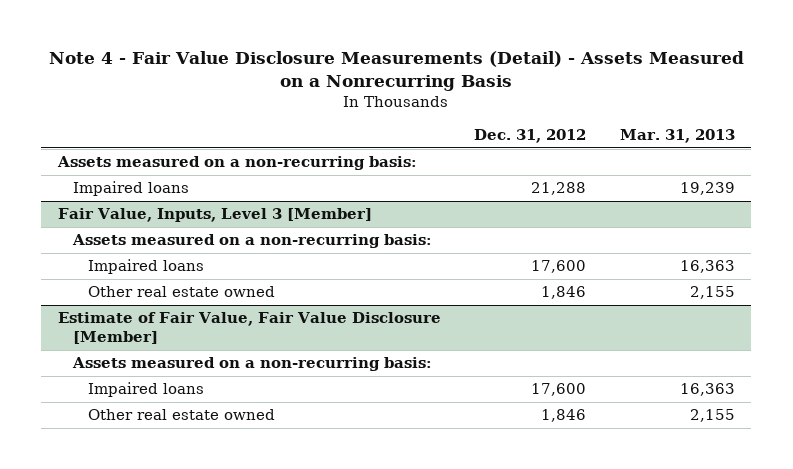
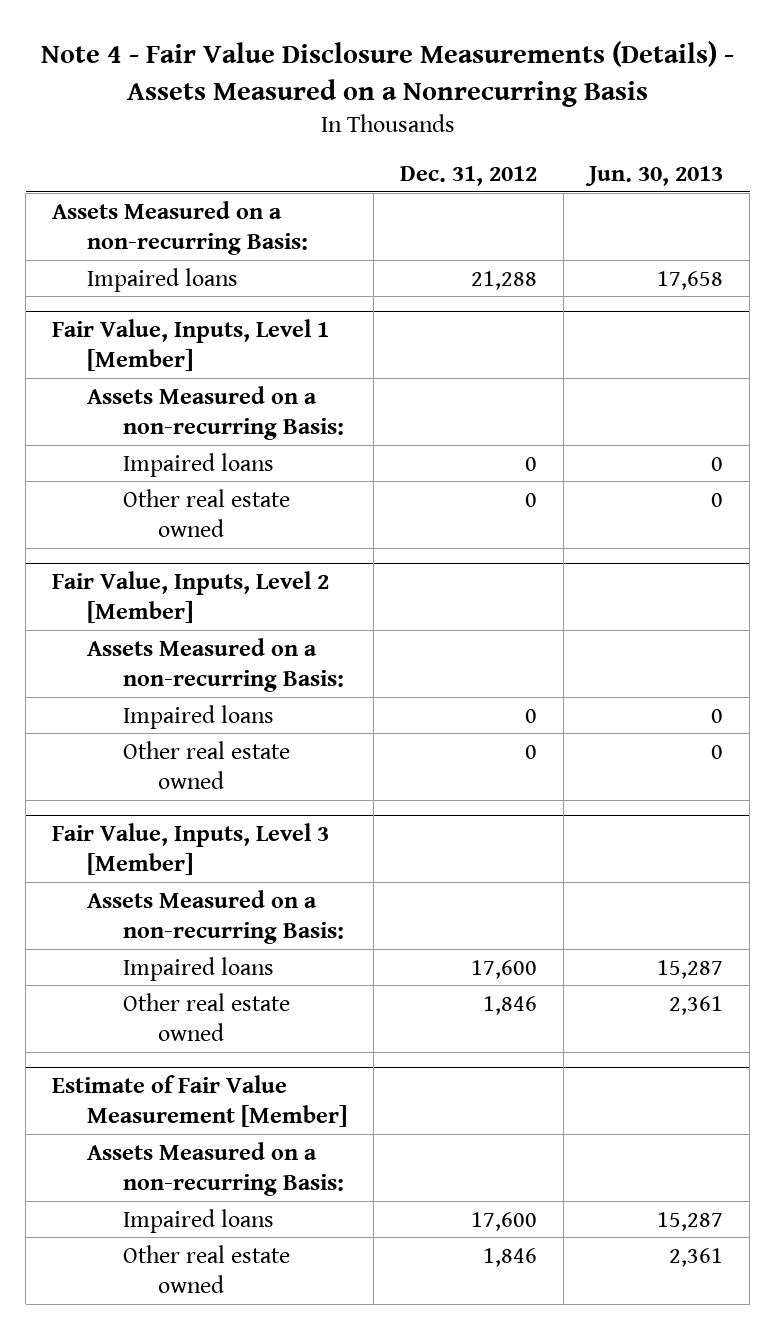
- Note 4 - Fair Value Disclosure Measurements (Detail) - Assets Measured on a Nonrecurring Basis
+ Note 4 - Fair Value Disclosure Measurements (Details) - Assets Measured on a Nonrecurring Basis
- | Dec. 31, 2012 | Mar. 31, 2013
+ | Dec. 31, 2012 | Jun. 30, 2013
- Assets measured on a non-recurring basis:
+ Assets Measured on a non-recurring Basis:
+ Fair Value, Inputs, Level 1 [Member]
+ Assets Measured on a non-recurring Basis:
+ Impaired loans | 0 | 0
+ Other real estate owned | 0 | 0
+ Fair Value, Inputs, Level 2 [Member]
+ Assets Measured on a non-recurring Basis:
+ Impaired loans | 0 | 0
+ Other real estate owned | 0 | 0
@ Fair Value, Inputs, Level 3 [Member]
- Assets measured on a non-recurring basis:
+ Assets Measured on a non-recurring Basis:
- Estimate of Fair Value, Fair Value Disclosure [Member]
- Assets measured on a non-recurring basis:
+ Estimate of Fair Value Measurement [Member]
+ Assets Measured on a non-recurring Basis:

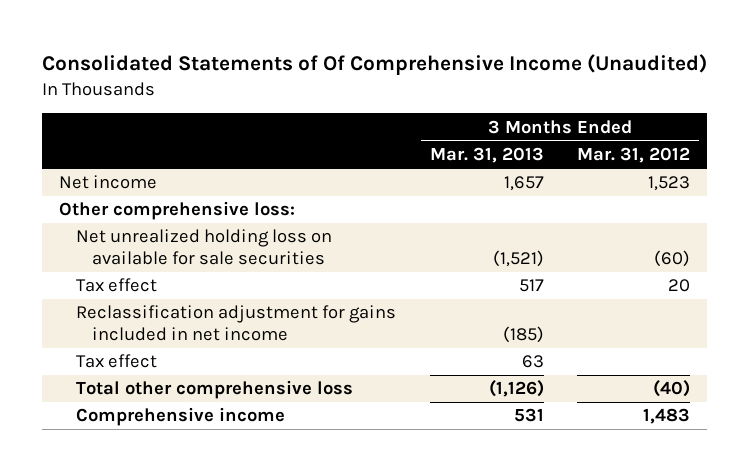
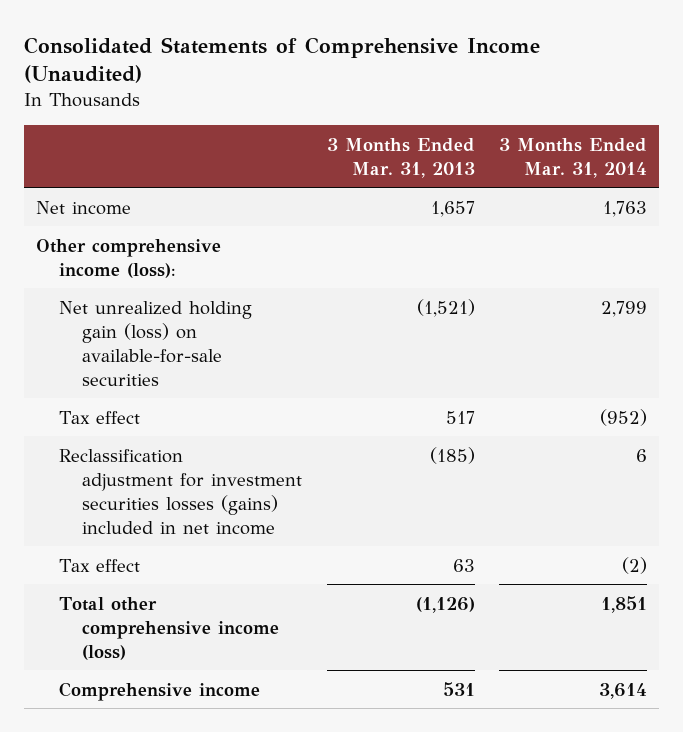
- Consolidated Statements of Of Comprehensive Income (Unaudited)
+ Consolidated Statements of Comprehensive Income (Unaudited)
- | 3 Months Ended Mar. 31, 2013 | 3 Months Ended Mar. 31, 2012
+ | 3 Months Ended Mar. 31, 2013 | 3 Months Ended Mar. 31, 2014
- Other comprehensive loss:
- Net unrealized holding loss on available for sale securities | (1,521) | (60)
+ Other comprehensive income (loss):
+ Net unrealized holding gain (loss) on available-for-sale securities | (1,521) | 2,799
- Reclassification adjustment for gains included in net income | (185) |
+ Reclassification adjustment for investment securities losses (gains) included in net income | (185) | 6
- Total other comprehensive loss | (1,126) | (40)
+ Total other comprehensive income (loss) | (1,126) | 1,851

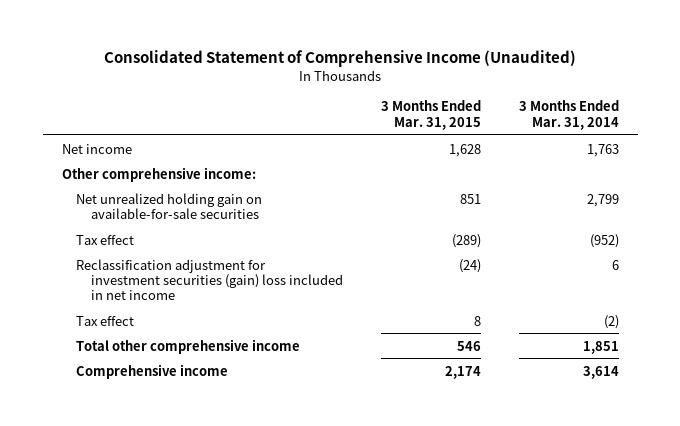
- Consolidated Statements of Comprehensive Income (Unaudited)
+ Consolidated Statement of Comprehensive Income (Unaudited)
- | 3 Months Ended Mar. 31, 2013 | 3 Months Ended Mar. 31, 2014
+ | 3 Months Ended Mar. 31, 2015 | 3 Months Ended Mar. 31, 2014
- Other comprehensive income (loss):
- Net unrealized holding gain (loss) on available-for-sale securities | (1,521) | 2,799
+ Other comprehensive income:
+ Net unrealized holding gain on available-for-sale securities | 851 | 2,799
- Reclassification adjustment for investment securities losses (gains) included in net income | (185) | 6
+ Reclassification adjustment for investment securities (gain) loss included in net income | (24) | 6
- Total other comprehensive income (loss) | (1,126) | 1,851
+ Total other comprehensive income | 546 | 1,851

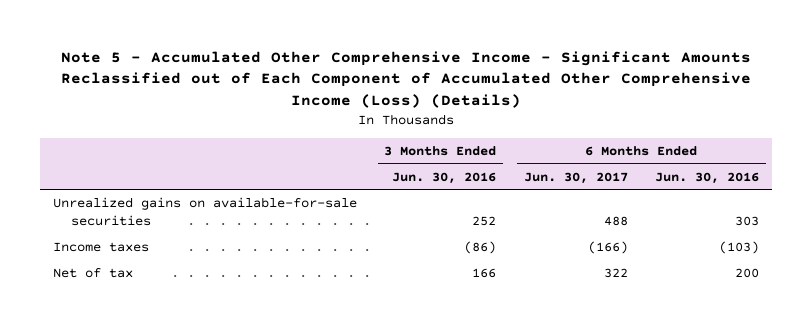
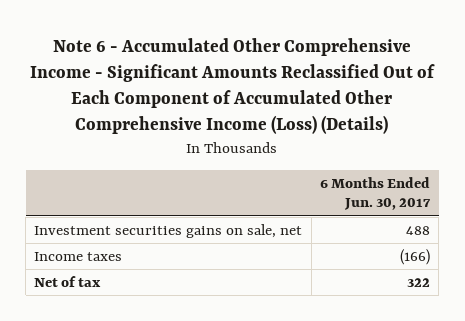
- Note 5 - Accumulated Other Comprehensive Income - Significant Amounts Reclassified out of Each Component of Accumulated Other Comprehensive Income (Loss) (Details)
+ Note 6 - Accumulated Other Comprehensive Income - Significant Amounts Reclassified Out of Each Component of Accumulated Other Comprehensive Income (Loss) (Details)
- | 3 Months Ended Jun. 30, 2016 | 6 Months Ended Jun. 30, 2017 | 6 Months Ended Jun. 30, 2016
+ | 6 Months Ended Jun. 30, 2017
- Unrealized gains on available-for-sale securities | 252 | 488 | 303
+ Investment securities gains on sale, net | 488

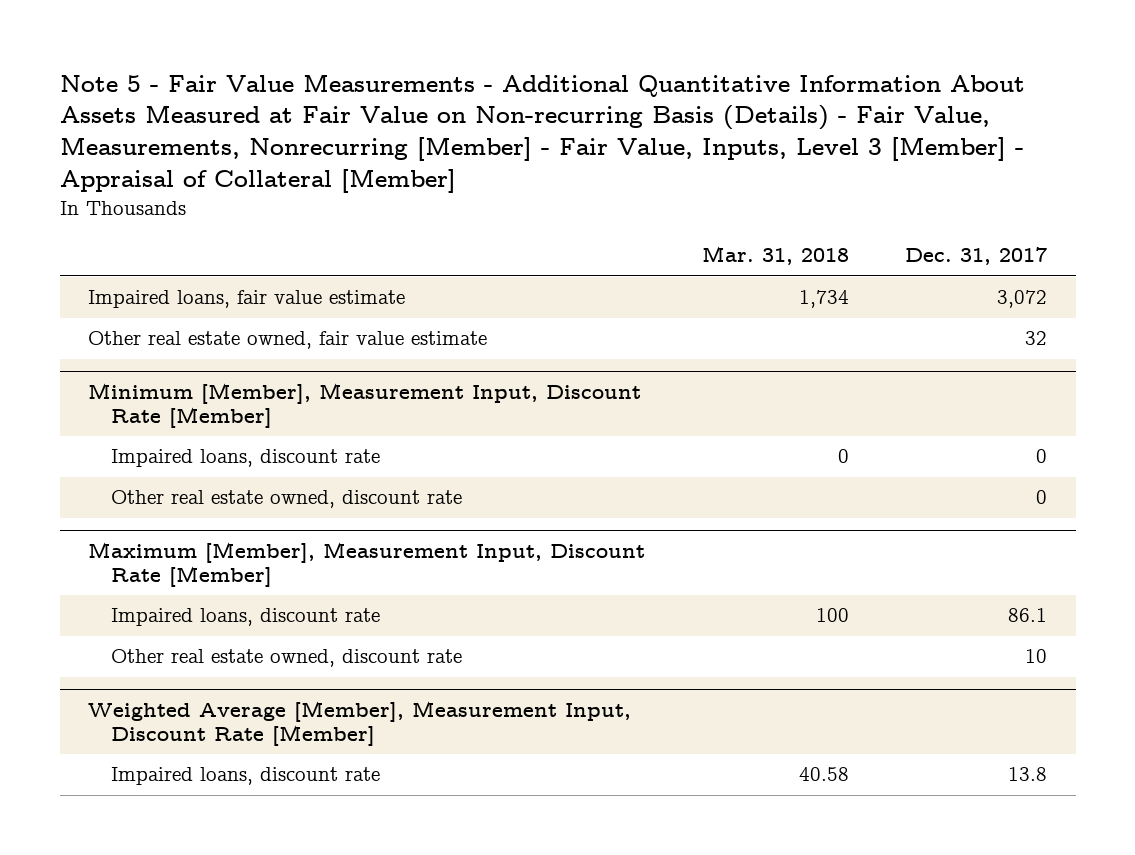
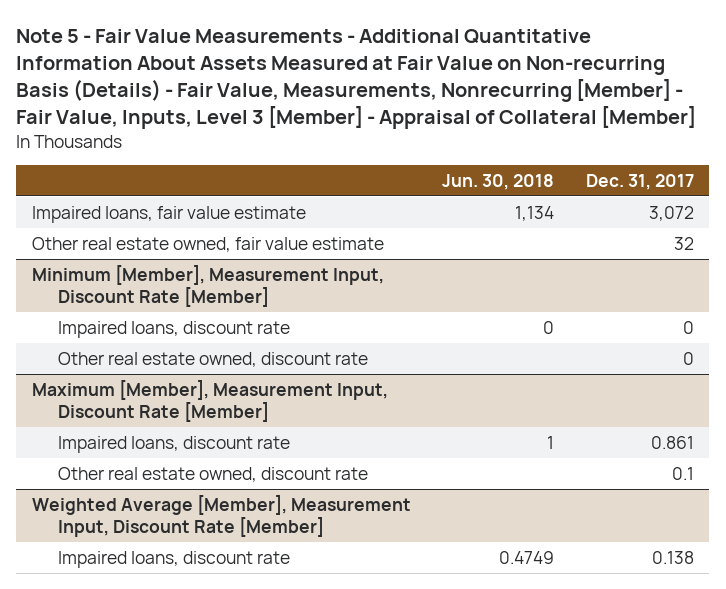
- | Mar. 31, 2018 | Dec. 31, 2017
+ | Jun. 30, 2018 | Dec. 31, 2017
@ Maximum [Member], Measurement Input, Discount Rate [Member]
- Impaired loans, discount rate | 100 | 86.1
- Other real estate owned, discount rate | | 10
+ Impaired loans, discount rate | 1 | 0.861
+ Other real estate owned, discount rate | | 0.1
@ Weighted Average [Member], Measurement Input, Discount Rate [Member]
- Impaired loans, discount rate | 40.58 | 13.8
+ Impaired loans, discount rate | 0.4749 | 0.138

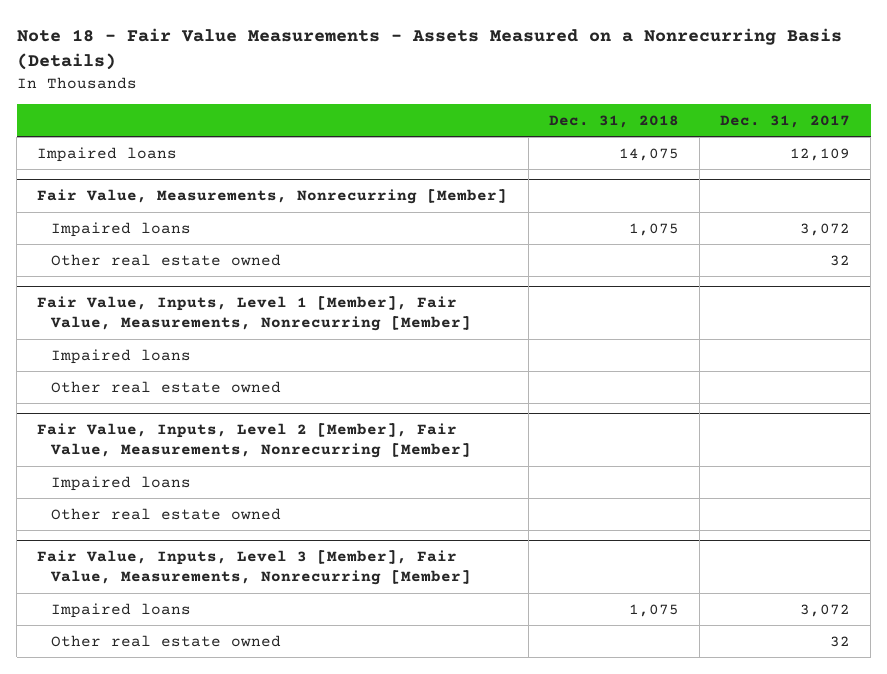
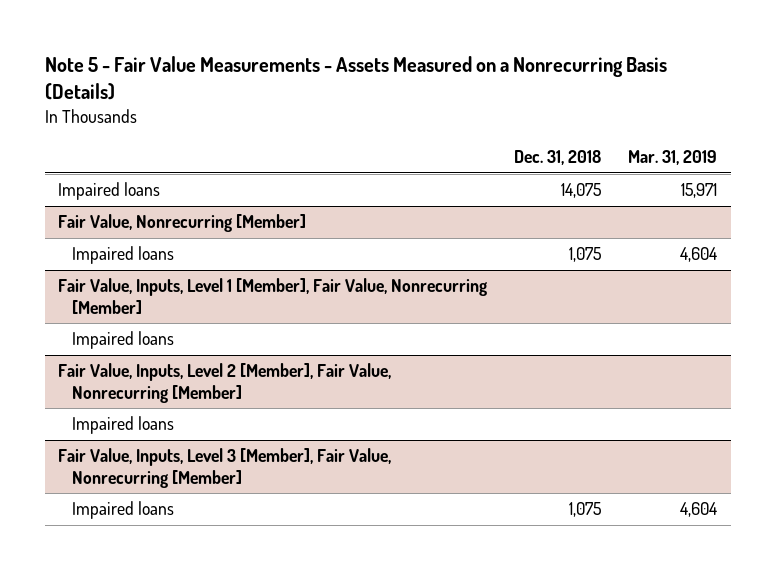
- Note 18 - Fair Value Measurements - Assets Measured on a Nonrecurring Basis (Details)
+ Note 5 - Fair Value Measurements - Assets Measured on a Nonrecurring Basis (Details)
- | Dec. 31, 2018 | Dec. 31, 2017
+ | Dec. 31, 2018 | Mar. 31, 2019
- Fair Value, Measurements, Nonrecurring [Member]
+ Fair Value, Nonrecurring [Member]
- Other real estate owned | | 32
- Fair Value, Inputs, Level 1 [Member], Fair Value, Measurements, Nonrecurring [Member]
+ Fair Value, Inputs, Level 1 [Member], Fair Value, Nonrecurring [Member]
- Other real estate owned
- Fair Value, Inputs, Level 2 [Member], Fair Value, Measurements, Nonrecurring [Member]
+ Fair Value, Inputs, Level 2 [Member], Fair Value, Nonrecurring [Member]
- Other real estate owned
- Fair Value, Inputs, Level 3 [Member], Fair Value, Measurements, Nonrecurring [Member]
+ Fair Value, Inputs, Level 3 [Member], Fair Value, Nonrecurring [Member]
- Other real estate owned | | 32

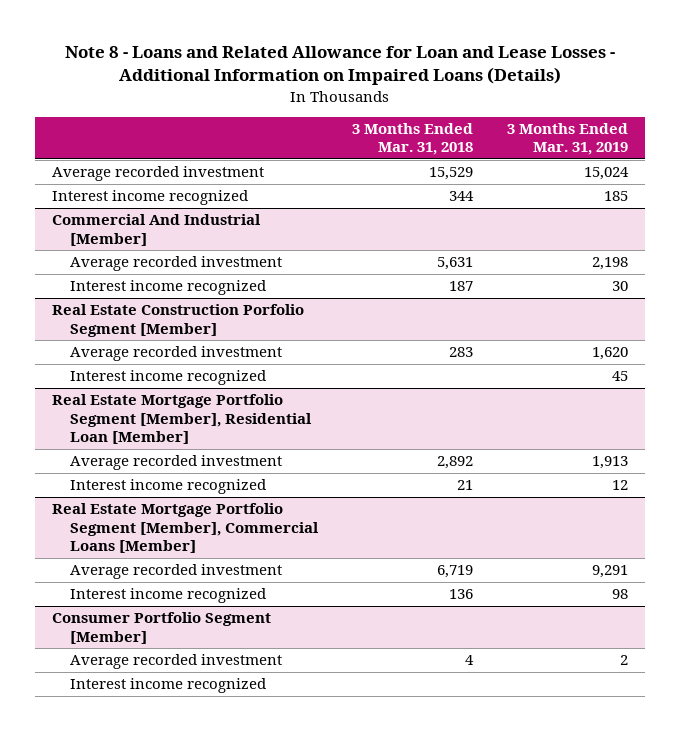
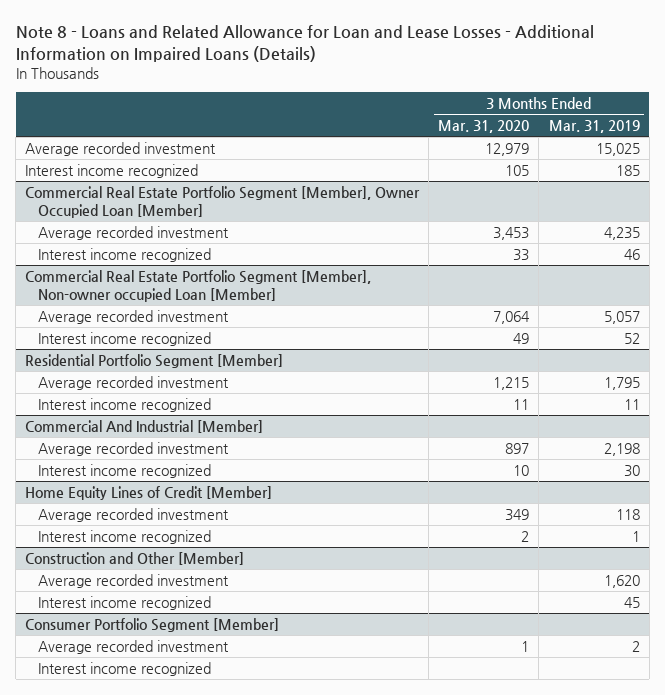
- | 3 Months Ended Mar. 31, 2018 | 3 Months Ended Mar. 31, 2019
+ | 3 Months Ended Mar. 31, 2020 | 3 Months Ended Mar. 31, 2019
- Average recorded investment | 15,529 | 15,024
+ Average recorded investment | 12,979 | 15,025
+ Commercial Real Estate Portfolio Segment [Member], Owner Occupied Loan [Member]
+ Average recorded investment | 3,453 | 4,235
+ Interest income recognized | 33 | 46
+ Commercial Real Estate Portfolio Segment [Member], Non-owner occupied Loan [Member]
+ Average recorded investment | 7,064 | 5,057
+ Interest income recognized | 49 | 52
+ Residential Portfolio Segment [Member]
+ Average recorded investment | 1,215 | 1,795
+ Interest income recognized | 11 | 11
- Real Estate Construction Porfolio Segment [Member]
+ Home Equity Lines of Credit [Member]
+ Average recorded investment | 349 | 118
+ Interest income recognized | 2 | 1
+ Construction and Other [Member]
- Real Estate Mortgage Portfolio Segment [Member], Residential Loan [Member]
- Average recorded investment | 2,892 | 1,913
- Interest income recognized | 21 | 12
- Real Estate Mortgage Portfolio Segment [Member], Commercial Loans [Member]
- Average recorded investment | 6,719 | 9,291
- Interest income recognized | 136 | 98

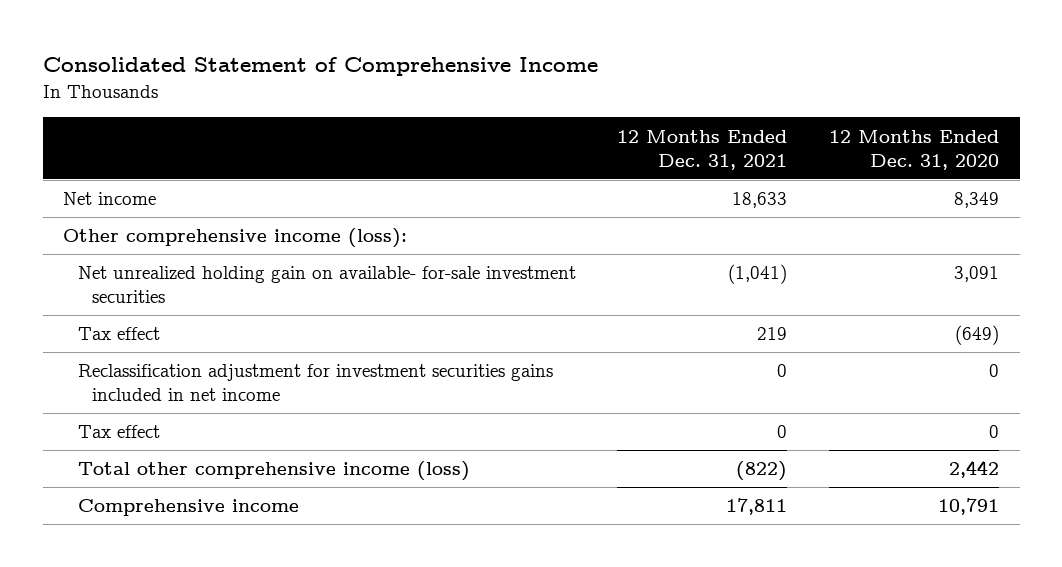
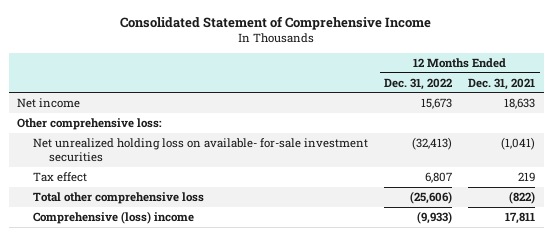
- | 12 Months Ended Dec. 31, 2021 | 12 Months Ended Dec. 31, 2020
+ | 12 Months Ended Dec. 31, 2022 | 12 Months Ended Dec. 31, 2021
- Other comprehensive income (loss):
- Net unrealized holding gain on available- for-sale investment securities | (1,041) | 3,091
+ Other comprehensive loss:
+ Net unrealized holding loss on available- for-sale investment securities | (32,413) | (1,041)
- Reclassification adjustment for investment securities gains included in net income | 0 | 0
- Tax effect | 0 | 0
- Total other comprehensive income (loss) | (822) | 2,442
- Comprehensive income | 17,811 | 10,791
+ Total other comprehensive loss | (25,606) | (822)
+ Comprehensive (loss) income | (9,933) | 17,811

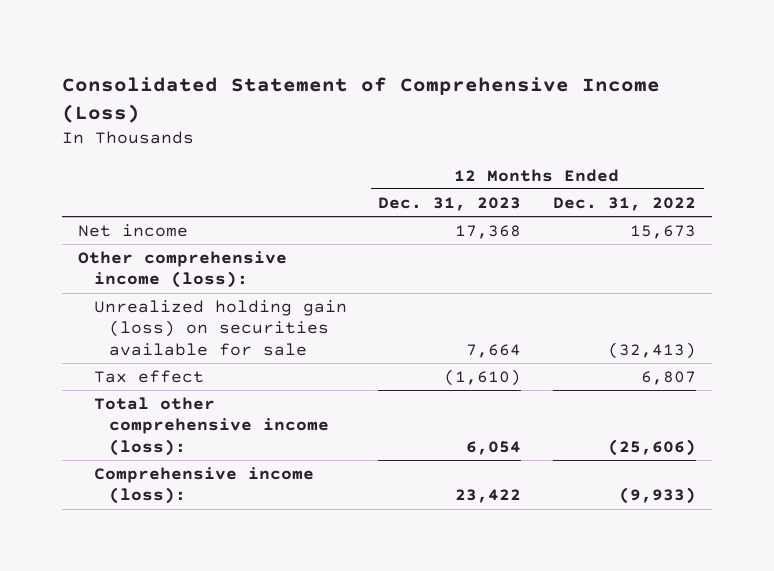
- Consolidated Statement of Comprehensive Income
+ Consolidated Statement of Comprehensive Income (Loss)
- | 12 Months Ended Dec. 31, 2022 | 12 Months Ended Dec. 31, 2021
+ | 12 Months Ended Dec. 31, 2023 | 12 Months Ended Dec. 31, 2022
- Other comprehensive loss:
- Net unrealized holding loss on available- for-sale investment securities | (32,413) | (1,041)
+ Other comprehensive income (loss):
+ Unrealized holding gain (loss) on securities available for sale | 7,664 | (32,413)
- Total other comprehensive loss | (25,606) | (822)
- Comprehensive (loss) income | (9,933) | 17,811
+ Total other comprehensive income (loss): | 6,054 | (25,606)
+ Comprehensive income (loss): | 23,422 | (9,933)

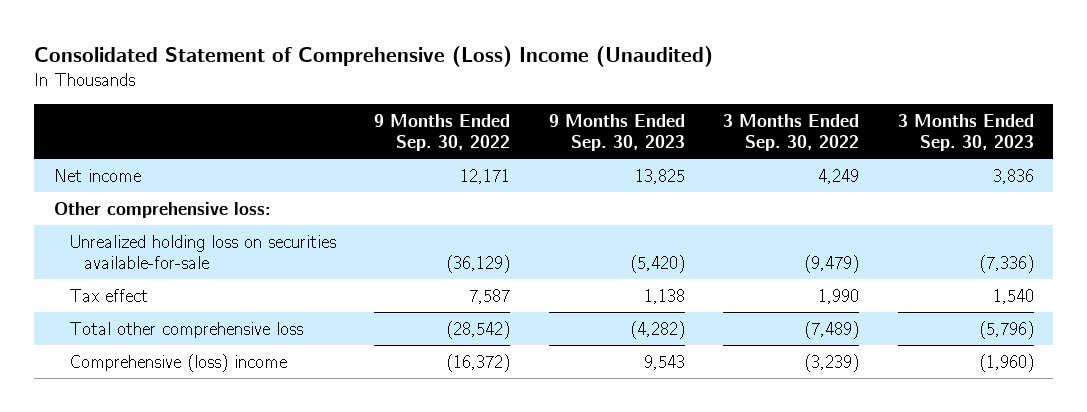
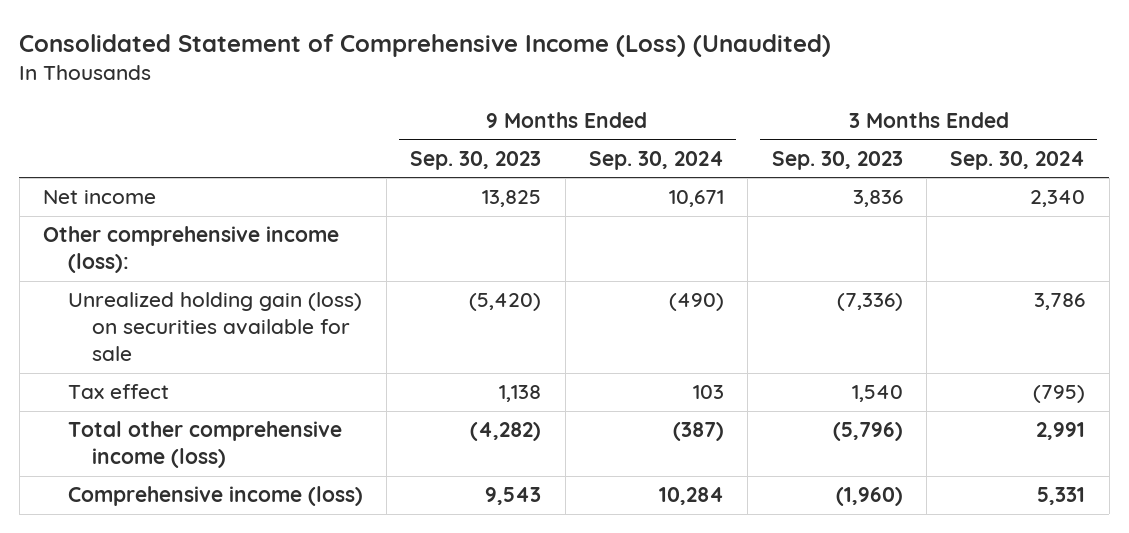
- Consolidated Statement of Comprehensive (Loss) Income (Unaudited)
+ Consolidated Statement of Comprehensive Income (Loss) (Unaudited)
- | 9 Months Ended Sep. 30, 2022 | 9 Months Ended Sep. 30, 2023 | 3 Months Ended Sep. 30, 2022 | 3 Months Ended Sep. 30, 2023
+ | 9 Months Ended Sep. 30, 2023 | 9 Months Ended Sep. 30, 2024 | 3 Months Ended Sep. 30, 2023 | 3 Months Ended Sep. 30, 2024
- Other comprehensive loss:
- Unrealized holding loss on securities available-for-sale | (36,129) | (5,420) | (9,479) | (7,336)
+ Other comprehensive income (loss):
+ Unrealized holding gain (loss) on securities available for sale | (5,420) | (490) | (7,336) | 3,786
- Total other comprehensive loss | (28,542) | (4,282) | (7,489) | (5,796)
- Comprehensive (loss) income | (16,372) | 9,543 | (3,239) | (1,960)
+ Total other comprehensive income (loss) | (4,282) | (387) | (5,796) | 2,991
+ Comprehensive income (loss) | 9,543 | 10,284 | (1,960) | 5,331

